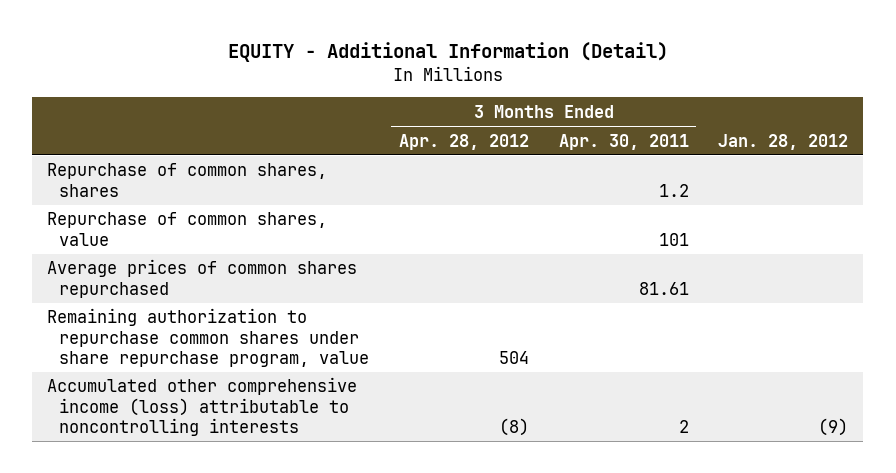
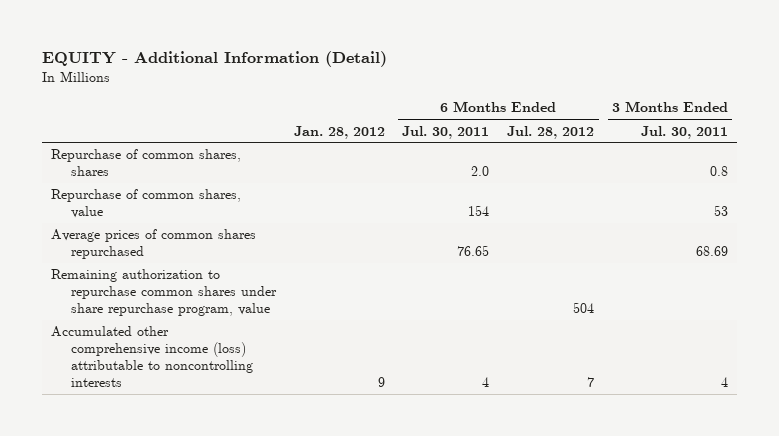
- | 3 Months Ended Apr. 28, 2012 | 3 Months Ended Apr. 30, 2011 | Jan. 28, 2012
+ | Jan. 28, 2012 | 6 Months Ended Jul. 30, 2011 | 6 Months Ended Jul. 28, 2012 | 3 Months Ended Jul. 30, 2011
- Accumulated other comprehensive income (loss) attributable to noncontrolling interests | (8) | 2 | (9)
+ Accumulated other comprehensive income (loss) attributable to noncontrolling interests | 9 | 4 | 7 | 4

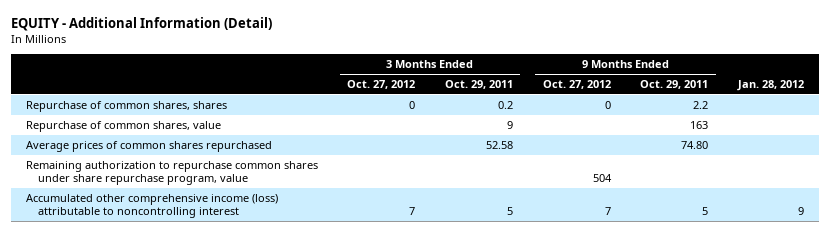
- | Jan. 28, 2012 | 6 Months Ended Jul. 30, 2011 | 6 Months Ended Jul. 28, 2012 | 3 Months Ended Jul. 30, 2011
+ | 3 Months Ended Oct. 27, 2012 | 3 Months Ended Oct. 29, 2011 | 9 Months Ended Oct. 27, 2012 | 9 Months Ended Oct. 29, 2011 | Jan. 28, 2012
- Accumulated other comprehensive income (loss) attributable to noncontrolling interests | 9 | 4 | 7 | 4
+ Accumulated other comprehensive income (loss) attributable to noncontrolling interest | 7 | 5 | 7 | 5 | 9

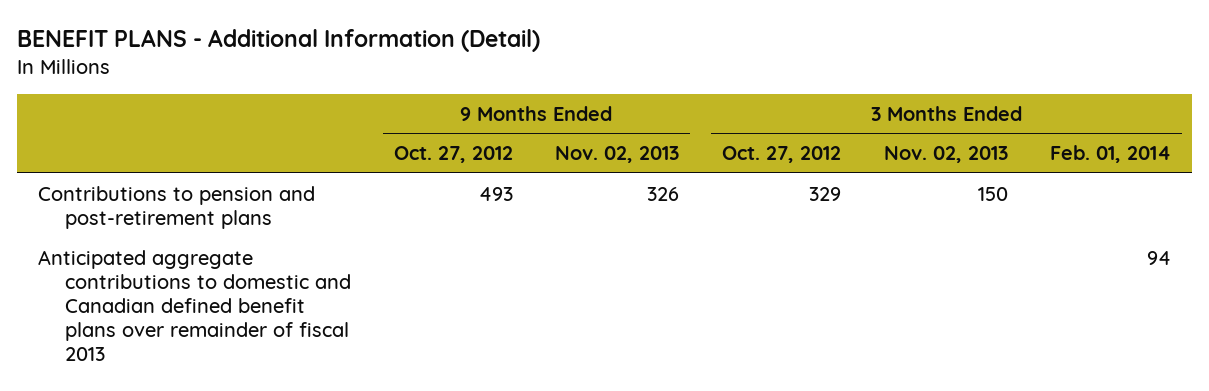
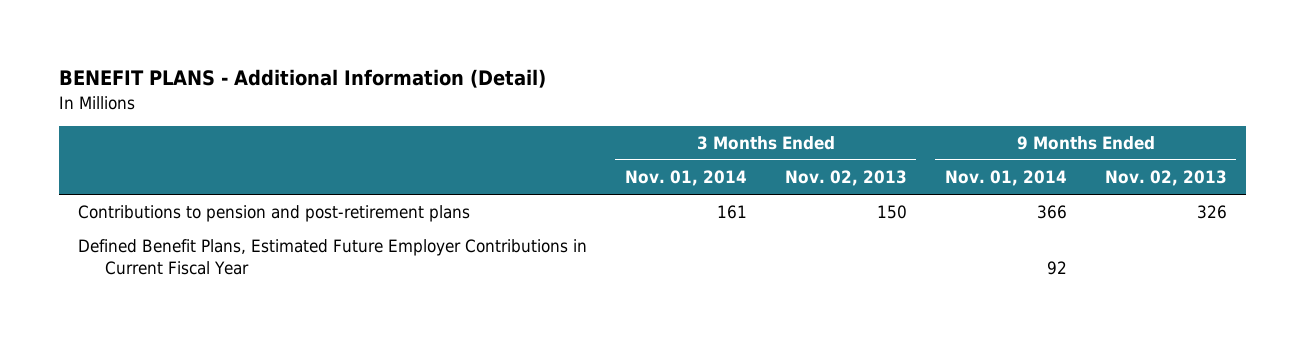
- | 9 Months Ended Oct. 27, 2012 | 9 Months Ended Nov. 02, 2013 | 3 Months Ended Oct. 27, 2012 | 3 Months Ended Nov. 02, 2013 | 3 Months Ended Feb. 01, 2014
+ | 3 Months Ended Nov. 01, 2014 | 3 Months Ended Nov. 02, 2013 | 9 Months Ended Nov. 01, 2014 | 9 Months Ended Nov. 02, 2013
- Anticipated aggregate contributions to domestic and Canadian defined benefit plans over remainder of fiscal 2013 | | | | | 94
+ Defined Benefit Plans, Estimated Future Employer Contributions in Current Fiscal Year | | | 92 |

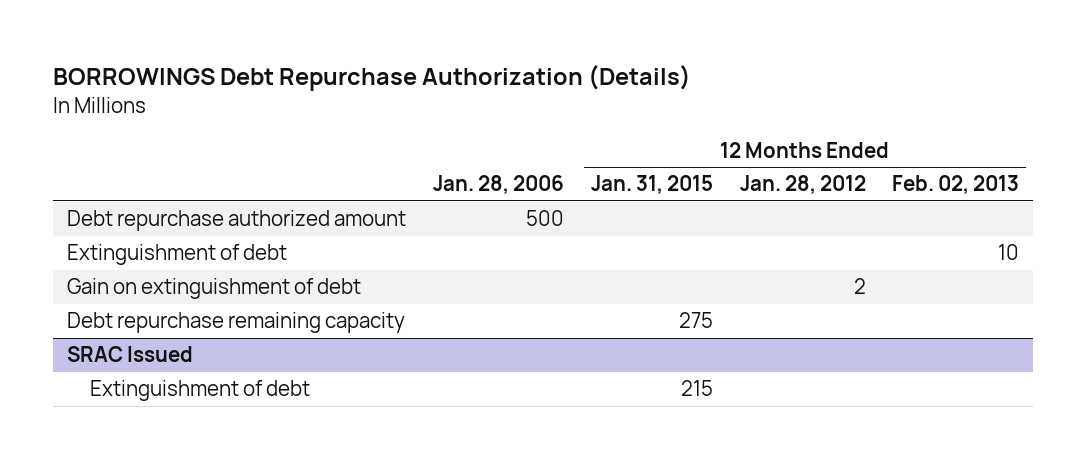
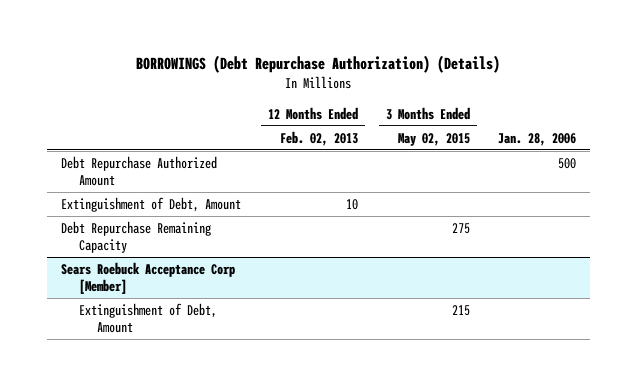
- BORROWINGS Debt Repurchase Authorization (Details)
+ BORROWINGS (Debt Repurchase Authorization) (Details)
- | Jan. 28, 2006 | 12 Months Ended Jan. 31, 2015 | 12 Months Ended Jan. 28, 2012 | 12 Months Ended Feb. 02, 2013
+ | 12 Months Ended Feb. 02, 2013 | 3 Months Ended May 02, 2015 | Jan. 28, 2006
- Debt repurchase authorized amount | 500 | | |
- Extinguishment of debt | | | | 10
- Gain on extinguishment of debt | | | 2 |
- Debt repurchase remaining capacity | | 275 | |
- SRAC Issued
- Extinguishment of debt | | 215 | |
+ Debt Repurchase Authorized Amount | | | 500
+ Extinguishment of Debt, Amount | 10 | |
+ Debt Repurchase Remaining Capacity | | 275 |
+ Sears Roebuck Acceptance Corp [Member]
+ Extinguishment of Debt, Amount | | 215 |

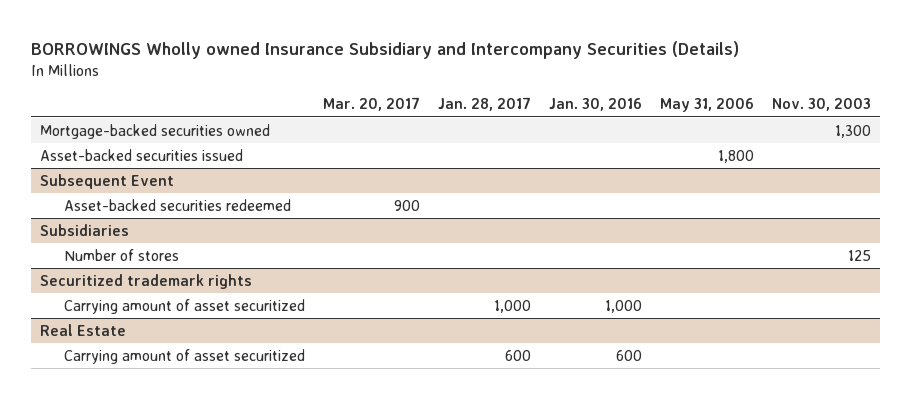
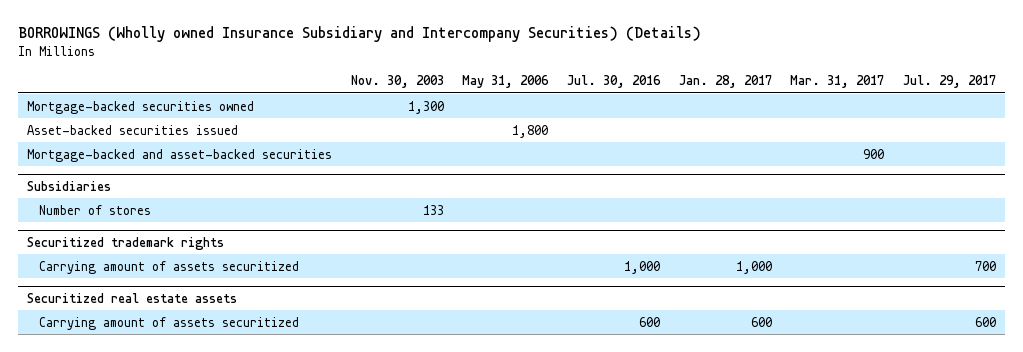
- BORROWINGS Wholly owned Insurance Subsidiary and Intercompany Securities (Details)
+ BORROWINGS (Wholly owned Insurance Subsidiary and Intercompany Securities) (Details)
- | Mar. 20, 2017 | Jan. 28, 2017 | Jan. 30, 2016 | May 31, 2006 | Nov. 30, 2003
+ | Nov. 30, 2003 | May 31, 2006 | Jul. 30, 2016 | Jan. 28, 2017 | Mar. 31, 2017 | Jul. 29, 2017
- Subsequent Event
- Asset-backed securities redeemed | 900 | | | |
+ Mortgage-backed and asset-backed securities | | | | | 900 |
@ Subsidiaries
- Number of stores | | | | | 125
+ Number of stores | 133 | | | | |
@ Securitized trademark rights
- Carrying amount of asset securitized | | 1,000 | 1,000 | |
- Real Estate
- Carrying amount of asset securitized | | 600 | 600 | |
@ Securitized trademark rights
+ Carrying amount of assets securitized | | | 1,000 | 1,000 | | 700
+ Securitized real estate assets
+ Carrying amount of assets securitized | | | 600 | 600 | | 600

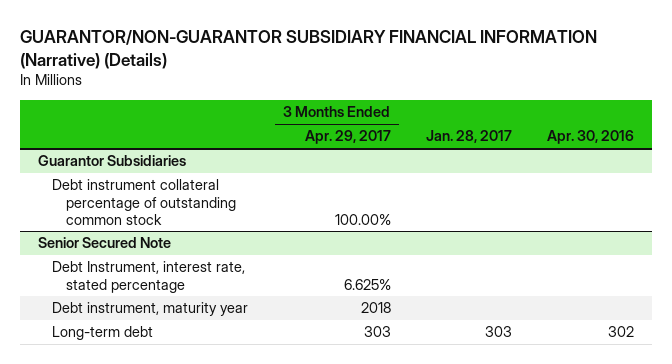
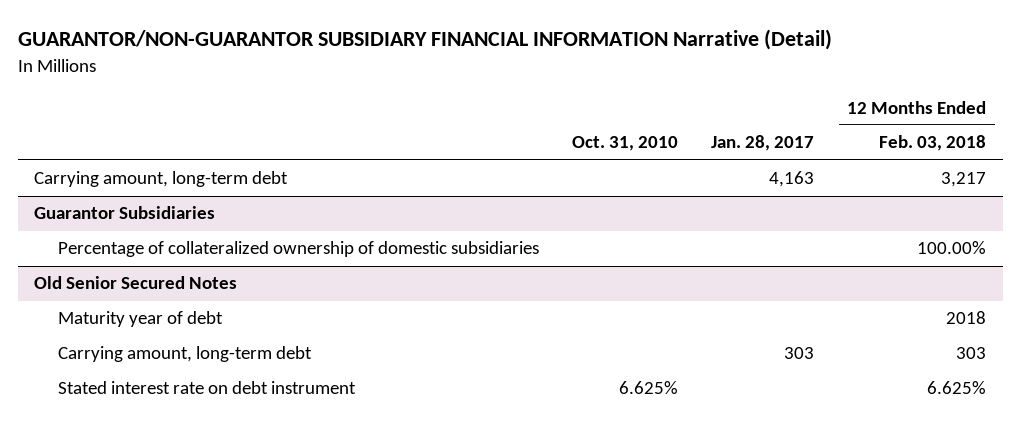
- GUARANTOR/NON-GUARANTOR SUBSIDIARY FINANCIAL INFORMATION (Narrative) (Details)
+ GUARANTOR/NON-GUARANTOR SUBSIDIARY FINANCIAL INFORMATION Narrative (Detail)
- | 3 Months Ended Apr. 29, 2017 | Jan. 28, 2017 | Apr. 30, 2016
+ | Oct. 31, 2010 | Jan. 28, 2017 | 12 Months Ended Feb. 03, 2018
+ Carrying amount, long-term debt | | 4,163 | 3,217
@ Guarantor Subsidiaries
- Debt instrument collateral percentage of outstanding common stock | 100.00% | |
- Senior Secured Note
- Debt Instrument, interest rate, stated percentage | 6.625% | |
- Debt instrument, maturity year | 2018 | |
- Long-term debt | 303 | 303 | 302
@ Guarantor Subsidiaries
+ Percentage of collateralized ownership of domestic subsidiaries | | | 100.00%
+ Old Senior Secured Notes
+ Maturity year of debt | | | 2018
+ Carrying amount, long-term debt | | 303 | 303
+ Stated interest rate on debt instrument | 6.625% | | 6.625%

